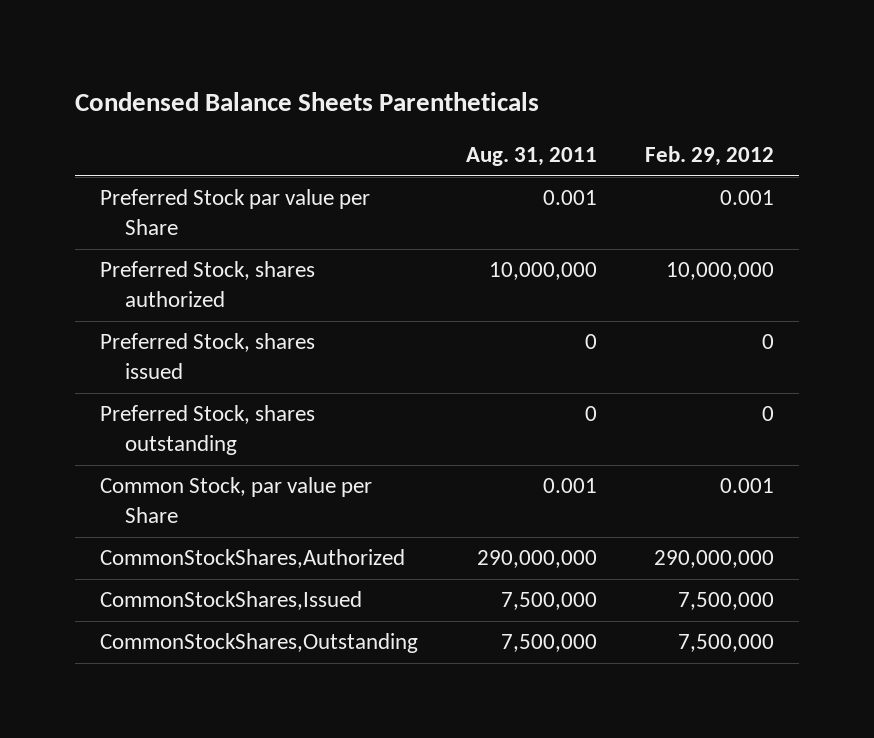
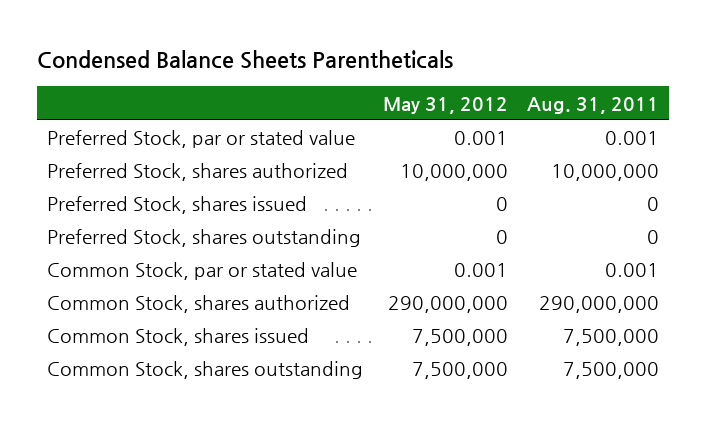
- | Aug. 31, 2011 | Feb. 29, 2012
+ | May 31, 2012 | Aug. 31, 2011
- Preferred Stock par value per Share | 0.001 | 0.001
+ Preferred Stock, par or stated value | 0.001 | 0.001
- Common Stock, par value per Share | 0.001 | 0.001
- CommonStockShares,Authorized | 290,000,000 | 290,000,000
- CommonStockShares,Issued | 7,500,000 | 7,500,000
- CommonStockShares,Outstanding | 7,500,000 | 7,500,000
+ Common Stock, par or stated value | 0.001 | 0.001
+ Common Stock, shares authorized | 290,000,000 | 290,000,000
+ Common Stock, shares issued | 7,500,000 | 7,500,000
+ Common Stock, shares outstanding | 7,500,000 | 7,500,000

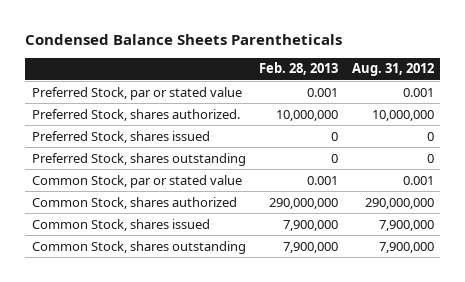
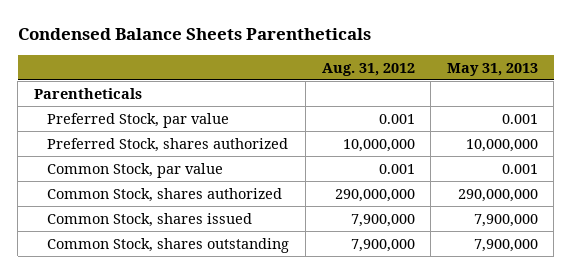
- | Feb. 28, 2013 | Aug. 31, 2012
+ | Aug. 31, 2012 | May 31, 2013
- Preferred Stock, par or stated value | 0.001 | 0.001
- Preferred Stock, shares authorized. | 10,000,000 | 10,000,000
- Preferred Stock, shares issued | 0 | 0
- Preferred Stock, shares outstanding | 0 | 0
- Common Stock, par or stated value | 0.001 | 0.001
+ Parentheticals
+ Preferred Stock, par value | 0.001 | 0.001
+ Preferred Stock, shares authorized | 10,000,000 | 10,000,000
+ Common Stock, par value | 0.001 | 0.001

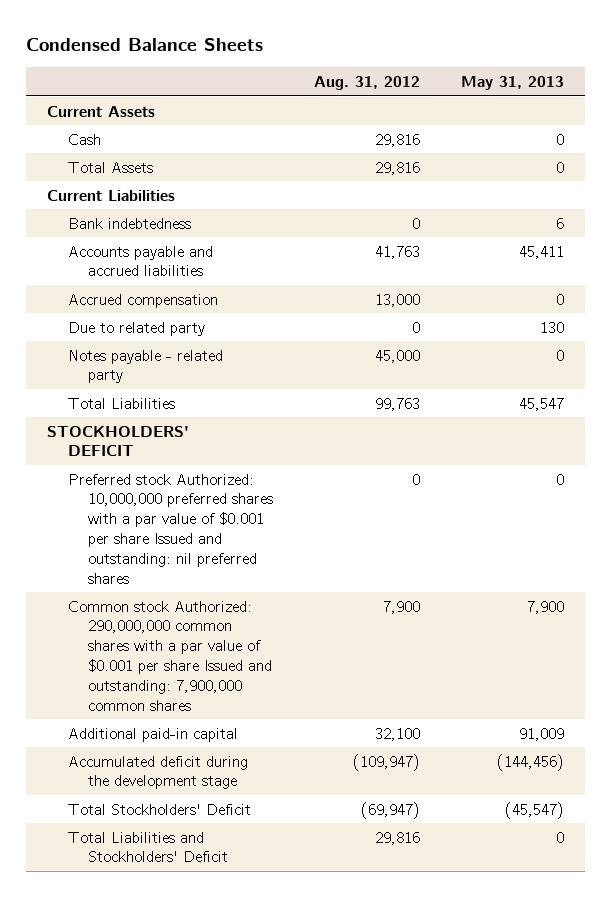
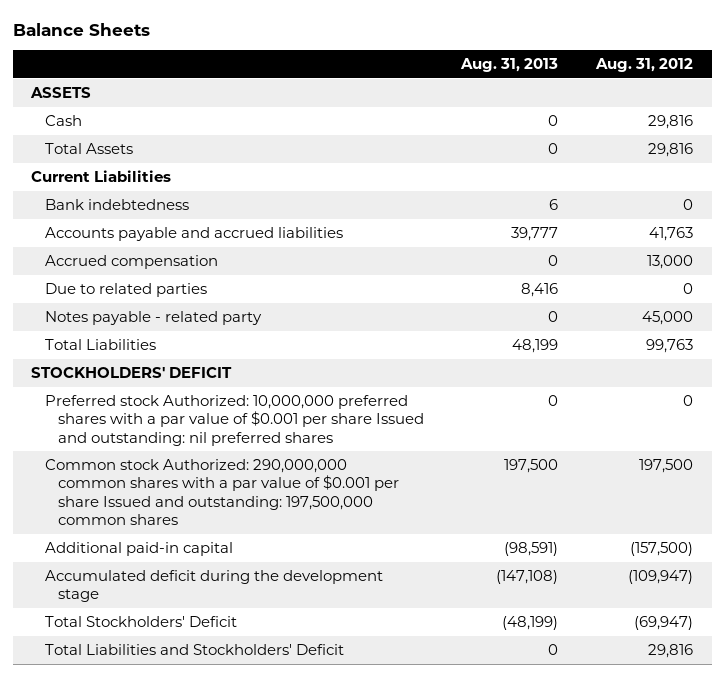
- Condensed Balance Sheets
+ Balance Sheets
- | Aug. 31, 2012 | May 31, 2013
+ | Aug. 31, 2013 | Aug. 31, 2012
- Current Assets
+ ASSETS
- Due to related party | 0 | 130
+ Due to related parties | 8,416 | 0
- Common stock Authorized: 290,000,000 common shares with a par value of $0.001 per share Issued and outstanding: 7,900,000 common shares | 7,900 | 7,900
- Additional paid-in capital | 32,100 | 91,009
+ Common stock Authorized: 290,000,000 common shares with a par value of $0.001 per share Issued and outstanding: 197,500,000 common shares | 197,500 | 197,500
+ Additional paid-in capital | (98,591) | (157,500)

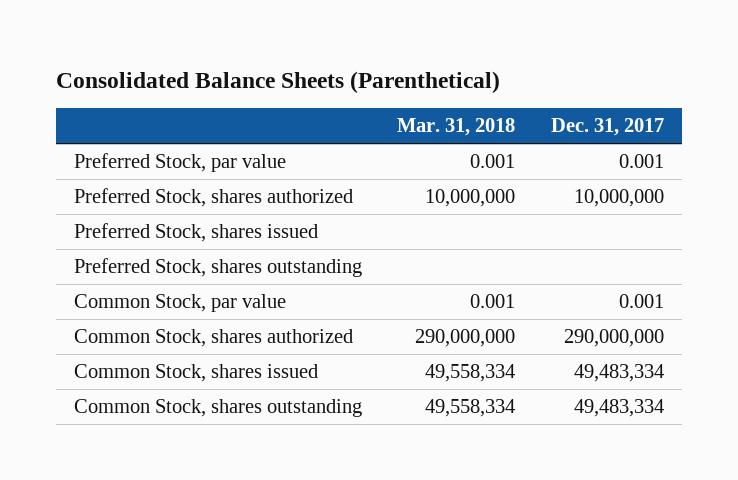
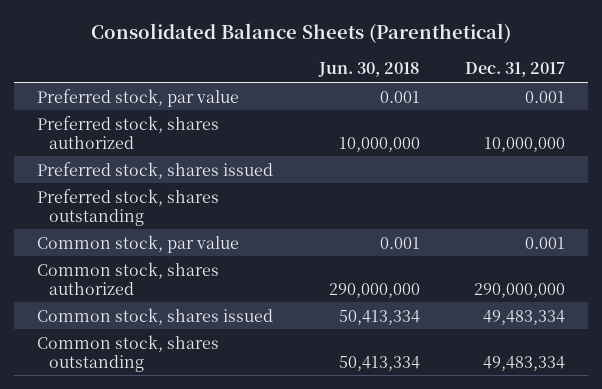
- | Mar. 31, 2018 | Dec. 31, 2017
+ | Jun. 30, 2018 | Dec. 31, 2017
- Preferred Stock, par value | 0.001 | 0.001
- Preferred Stock, shares authorized | 10,000,000 | 10,000,000
- Preferred Stock, shares issued
- Preferred Stock, shares outstanding
- Common Stock, par value | 0.001 | 0.001
- Common Stock, shares authorized | 290,000,000 | 290,000,000
- Common Stock, shares issued | 49,558,334 | 49,483,334
- Common Stock, shares outstanding | 49,558,334 | 49,483,334
+ Preferred stock, par value | 0.001 | 0.001
+ Preferred stock, shares authorized | 10,000,000 | 10,000,000
+ Preferred stock, shares issued
+ Preferred stock, shares outstanding
+ Common stock, par value | 0.001 | 0.001
+ Common stock, shares authorized | 290,000,000 | 290,000,000
+ Common stock, shares issued | 50,413,334 | 49,483,334
+ Common stock, shares outstanding | 50,413,334 | 49,483,334

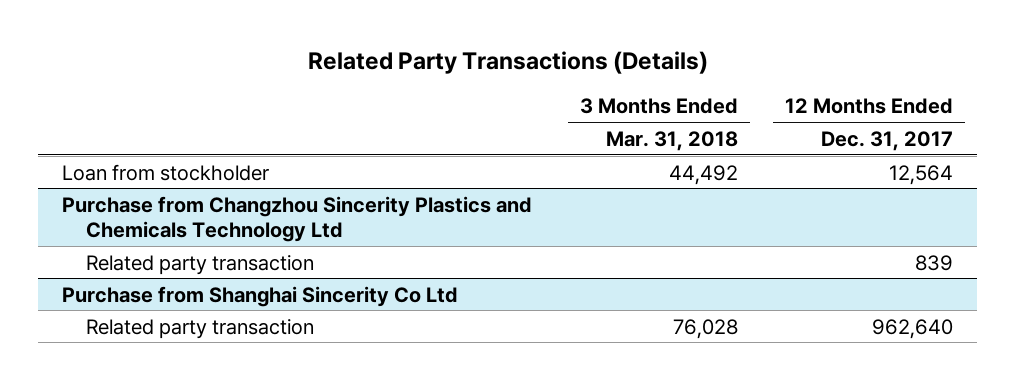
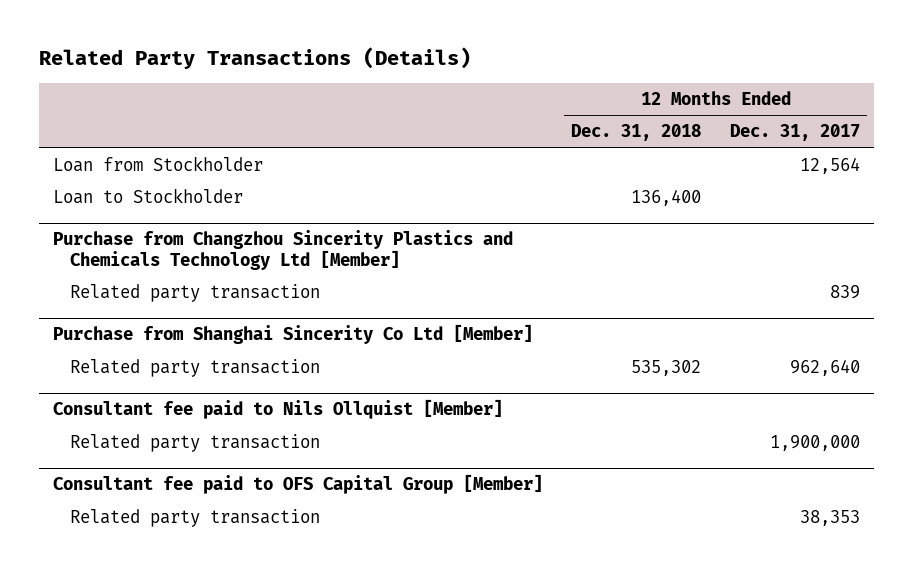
- | 3 Months Ended Mar. 31, 2018 | 12 Months Ended Dec. 31, 2017
+ | 12 Months Ended Dec. 31, 2018 | 12 Months Ended Dec. 31, 2017
- Loan from stockholder | 44,492 | 12,564
- Purchase from Changzhou Sincerity Plastics and Chemicals Technology Ltd
+ Loan from Stockholder | | 12,564
+ Loan to Stockholder | 136,400 |
+ Purchase from Changzhou Sincerity Plastics and Chemicals Technology Ltd [Member]
- Purchase from Shanghai Sincerity Co Ltd
+ Purchase from Shanghai Sincerity Co Ltd [Member]
+ Consultant fee paid to Nils Ollquist [Member]
+ Related party transaction | | 1,900,000
+ Consultant fee paid to OFS Capital Group [Member]
+ Related party transaction | | 38,353

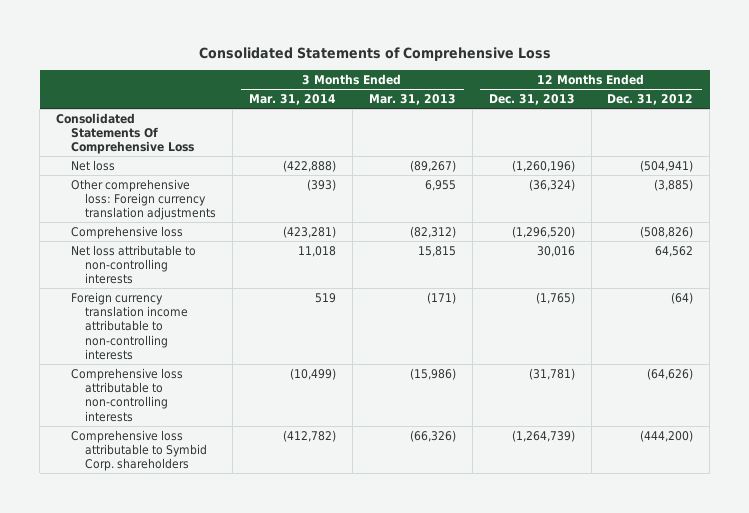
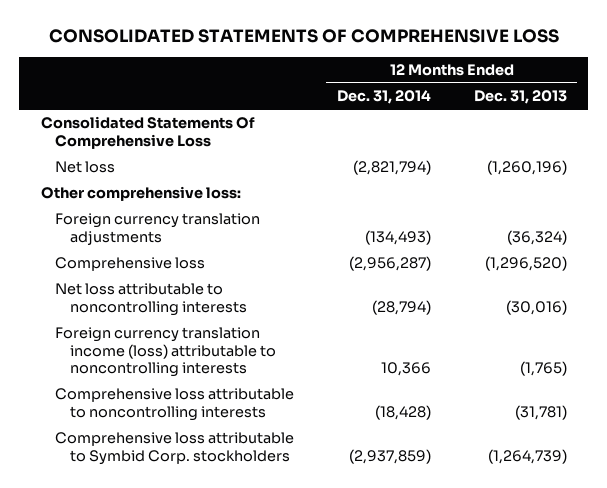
- Consolidated Statements of Comprehensive Loss
+ CONSOLIDATED STATEMENTS OF COMPREHENSIVE LOSS
- | 3 Months Ended Mar. 31, 2014 | 3 Months Ended Mar. 31, 2013 | 12 Months Ended Dec. 31, 2013 | 12 Months Ended Dec. 31, 2012
+ | 12 Months Ended Dec. 31, 2014 | 12 Months Ended Dec. 31, 2013
- Other comprehensive loss: Foreign currency translation adjustments | (393) | 6,955 | (36,324) | (3,885)
+ Other comprehensive loss:
+ Foreign currency translation adjustments | (134,493) | (36,324)
- Net loss attributable to non-controlling interests | 11,018 | 15,815 | 30,016 | 64,562
- Foreign currency translation income attributable to non-controlling interests | 519 | (171) | (1,765) | (64)
- Comprehensive loss attributable to non-controlling interests | (10,499) | (15,986) | (31,781) | (64,626)
- Comprehensive loss attributable to Symbid Corp. shareholders | (412,782) | (66,326) | (1,264,739) | (444,200)
+ Net loss attributable to noncontrolling interests | (28,794) | (30,016)
+ Foreign currency translation income (loss) attributable to noncontrolling interests | 10,366 | (1,765)
+ Comprehensive loss attributable to noncontrolling interests | (18,428) | (31,781)
+ Comprehensive loss attributable to Symbid Corp. stockholders | (2,937,859) | (1,264,739)

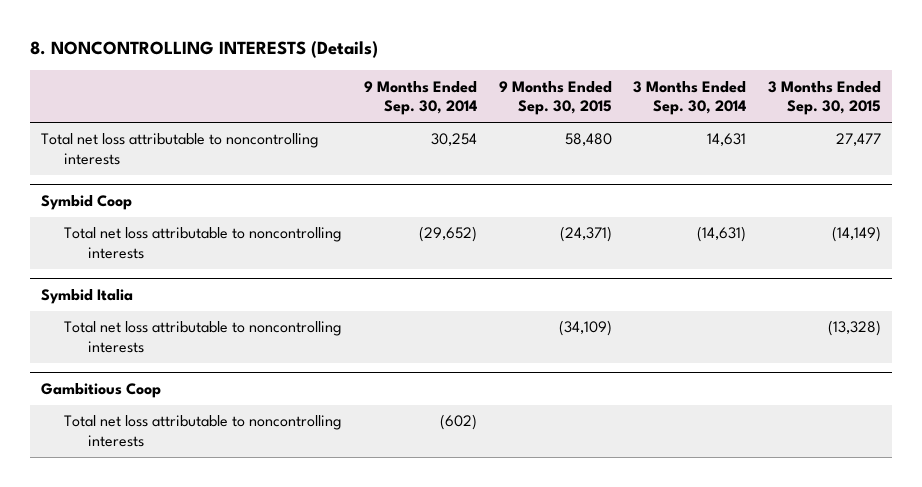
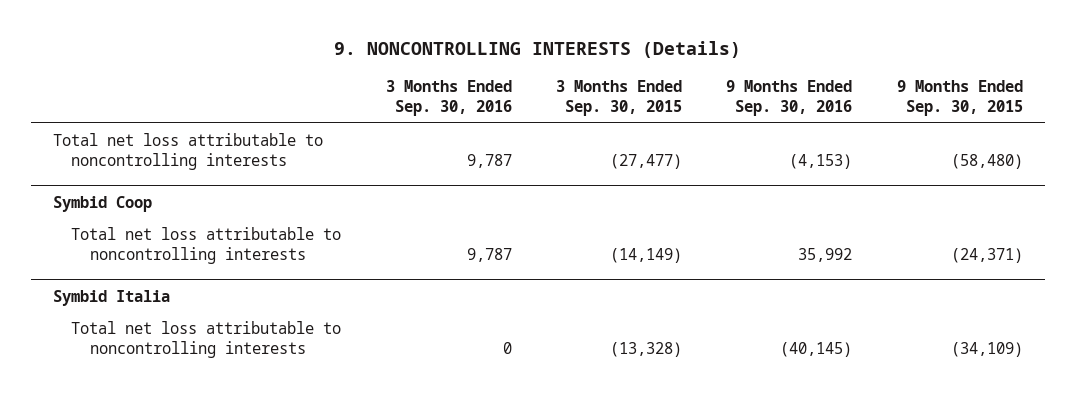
- 8. NONCONTROLLING INTERESTS (Details)
+ 9. NONCONTROLLING INTERESTS (Details)
- | 9 Months Ended Sep. 30, 2014 | 9 Months Ended Sep. 30, 2015 | 3 Months Ended Sep. 30, 2014 | 3 Months Ended Sep. 30, 2015
+ | 3 Months Ended Sep. 30, 2016 | 3 Months Ended Sep. 30, 2015 | 9 Months Ended Sep. 30, 2016 | 9 Months Ended Sep. 30, 2015
- Total net loss attributable to noncontrolling interests | 30,254 | 58,480 | 14,631 | 27,477
+ Total net loss attributable to noncontrolling interests | 9,787 | (27,477) | (4,153) | (58,480)
- Gambitious Coop
- Total net loss attributable to noncontrolling interests | (602) | | |

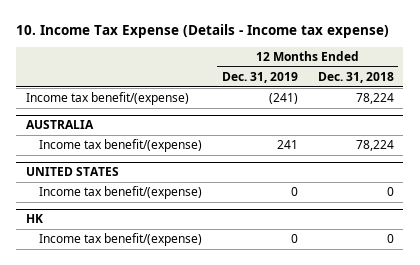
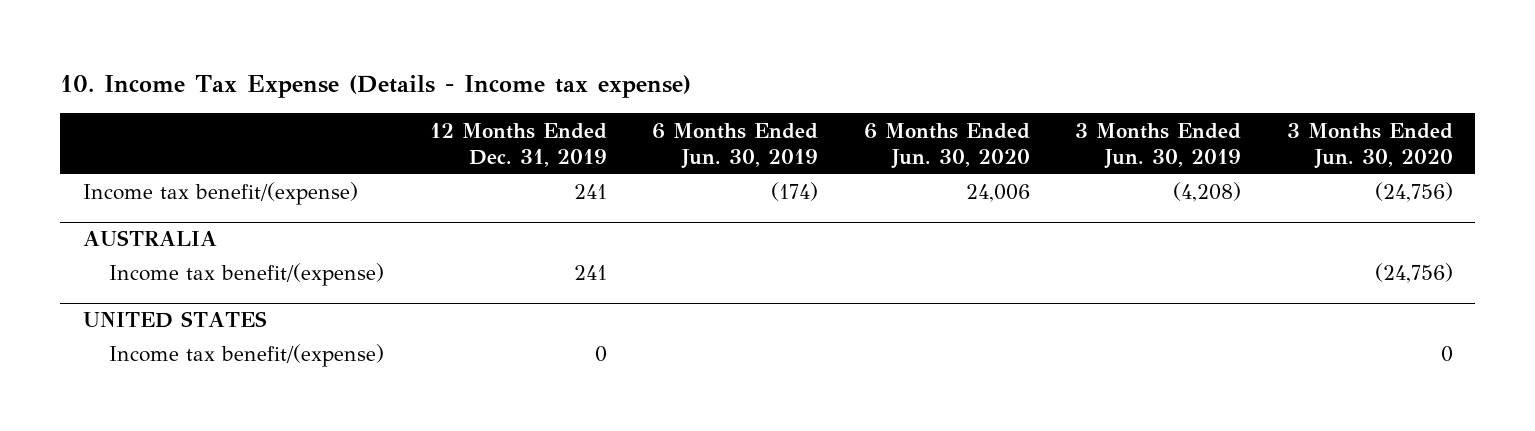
- | 12 Months Ended Dec. 31, 2019 | 12 Months Ended Dec. 31, 2018
+ | 12 Months Ended Dec. 31, 2019 | 6 Months Ended Jun. 30, 2019 | 6 Months Ended Jun. 30, 2020 | 3 Months Ended Jun. 30, 2019 | 3 Months Ended Jun. 30, 2020
- Income tax benefit/(expense) | (241) | 78,224
+ Income tax benefit/(expense) | 241 | (174) | 24,006 | (4,208) | (24,756)
- HK
- Income tax benefit/(expense) | 0 | 0

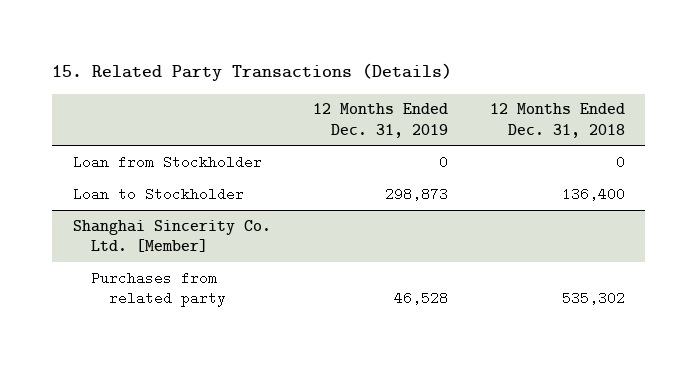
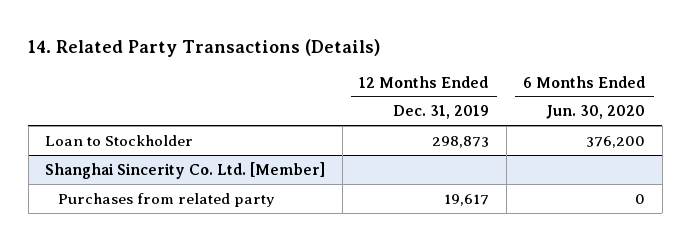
- 15. Related Party Transactions (Details)
+ 14. Related Party Transactions (Details)
- | 12 Months Ended Dec. 31, 2019 | 12 Months Ended Dec. 31, 2018
+ | 12 Months Ended Dec. 31, 2019 | 6 Months Ended Jun. 30, 2020
- Loan from Stockholder | 0 | 0
@ Shanghai Sincerity Co. Ltd. [Member]
- Purchases from related party | 46,528 | 535,302
+ Purchases from related party | 19,617 | 0

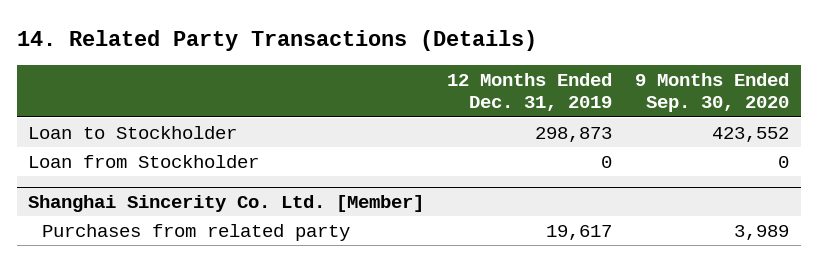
- | 12 Months Ended Dec. 31, 2019 | 6 Months Ended Jun. 30, 2020
+ | 12 Months Ended Dec. 31, 2019 | 9 Months Ended Sep. 30, 2020
+ Loan from Stockholder | 0 | 0

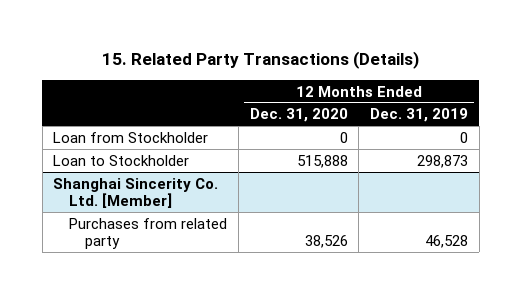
- 14. Related Party Transactions (Details)
+ 15. Related Party Transactions (Details)
- | 12 Months Ended Dec. 31, 2019 | 9 Months Ended Sep. 30, 2020
+ | 12 Months Ended Dec. 31, 2020 | 12 Months Ended Dec. 31, 2019
moved down: Loan to Stockholder | 515,888 | 298,873
@ Shanghai Sincerity Co. Ltd. [Member]
- Purchases from related party | 19,617 | 3,989
+ Purchases from related party | 38,526 | 46,528

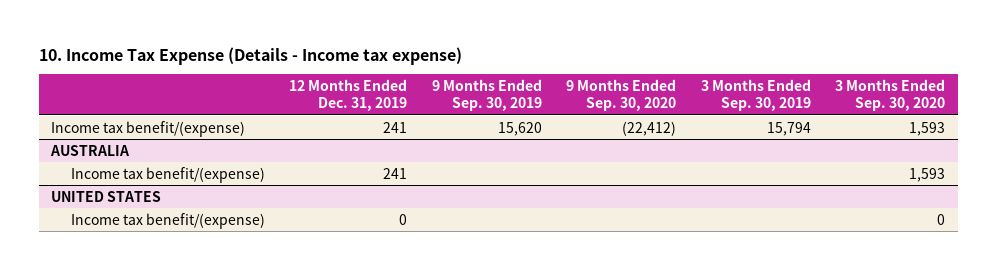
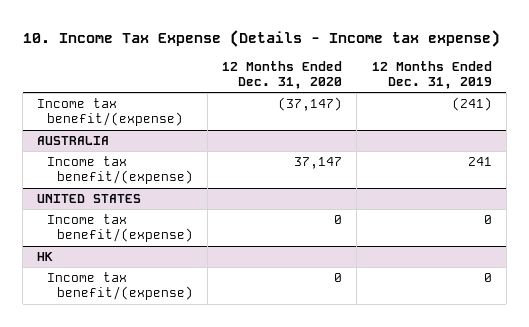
- | 12 Months Ended Dec. 31, 2019 | 9 Months Ended Sep. 30, 2019 | 9 Months Ended Sep. 30, 2020 | 3 Months Ended Sep. 30, 2019 | 3 Months Ended Sep. 30, 2020
+ | 12 Months Ended Dec. 31, 2020 | 12 Months Ended Dec. 31, 2019
- Income tax benefit/(expense) | 241 | 15,620 | (22,412) | 15,794 | 1,593
+ Income tax benefit/(expense) | (37,147) | (241)
+ HK
+ Income tax benefit/(expense) | 0 | 0

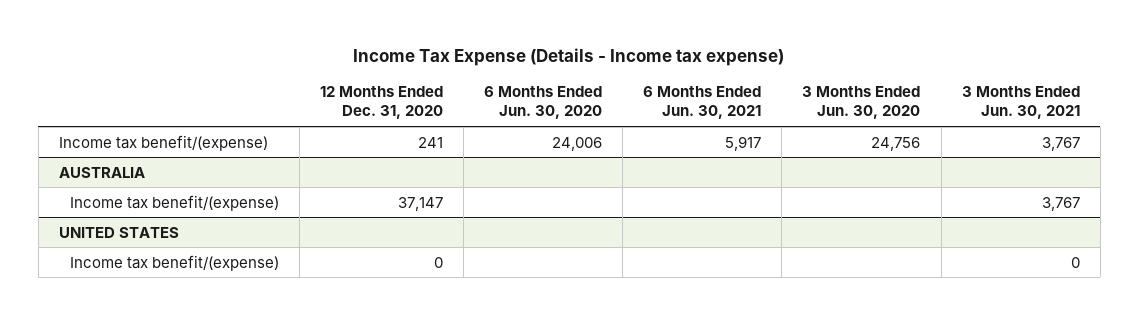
- 10. Income Tax Expense (Details - Income tax expense)
+ Income Tax Expense (Details - Income tax expense)
- | 12 Months Ended Dec. 31, 2020 | 12 Months Ended Dec. 31, 2019
+ | 12 Months Ended Dec. 31, 2020 | 6 Months Ended Jun. 30, 2020 | 6 Months Ended Jun. 30, 2021 | 3 Months Ended Jun. 30, 2020 | 3 Months Ended Jun. 30, 2021
- Income tax benefit/(expense) | (37,147) | (241)
+ Income tax benefit/(expense) | 241 | 24,006 | 5,917 | 24,756 | 3,767
- HK
- Income tax benefit/(expense) | 0 | 0

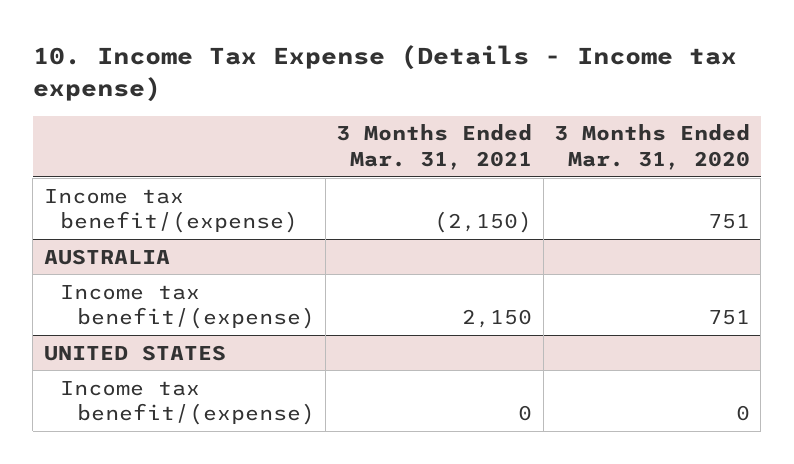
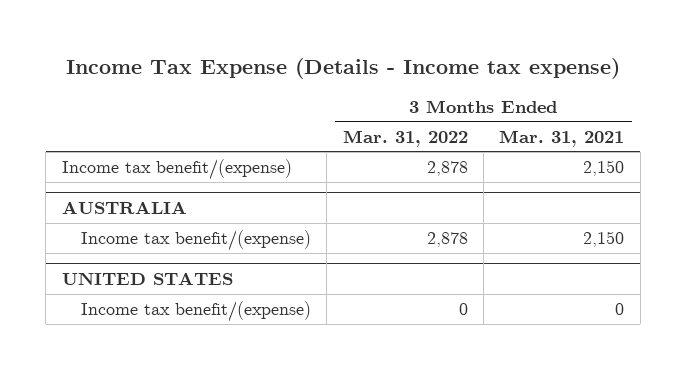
- 10. Income Tax Expense (Details - Income tax expense)
+ Income Tax Expense (Details - Income tax expense)
- | 3 Months Ended Mar. 31, 2021 | 3 Months Ended Mar. 31, 2020
+ | 3 Months Ended Mar. 31, 2022 | 3 Months Ended Mar. 31, 2021
- Income tax benefit/(expense) | (2,150) | 751
+ Income tax benefit/(expense) | 2,878 | 2,150

